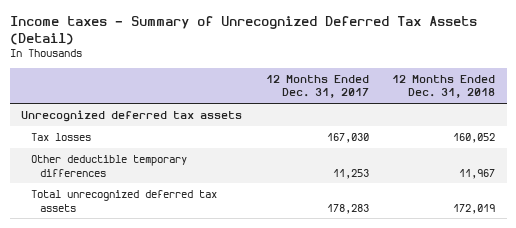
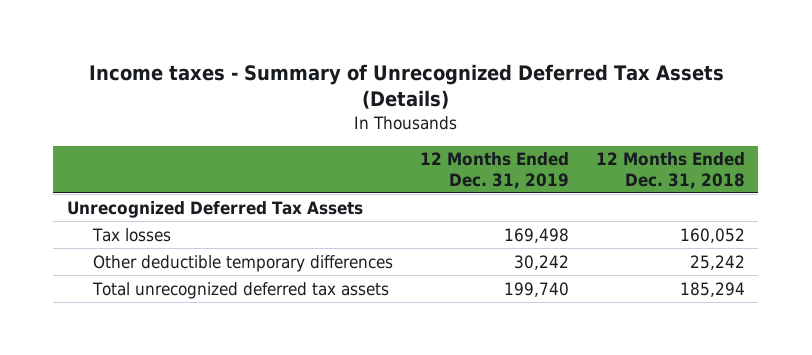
- Income taxes - Summary of Unrecognized Deferred Tax Assets (Detail)
+ Income taxes - Summary of Unrecognized Deferred Tax Assets (Details)
- | 12 Months Ended Dec. 31, 2017 | 12 Months Ended Dec. 31, 2018
+ | 12 Months Ended Dec. 31, 2019 | 12 Months Ended Dec. 31, 2018
- Unrecognized deferred tax assets
+ Unrecognized Deferred Tax Assets
- Other deductible temporary differences | 11,253 | 11,967
- Total unrecognized deferred tax assets | 178,283 | 172,019
+ Other deductible temporary differences | 30,242 | 25,242
+ Total unrecognized deferred tax assets | 199,740 | 185,294

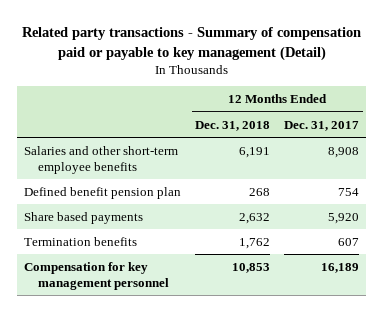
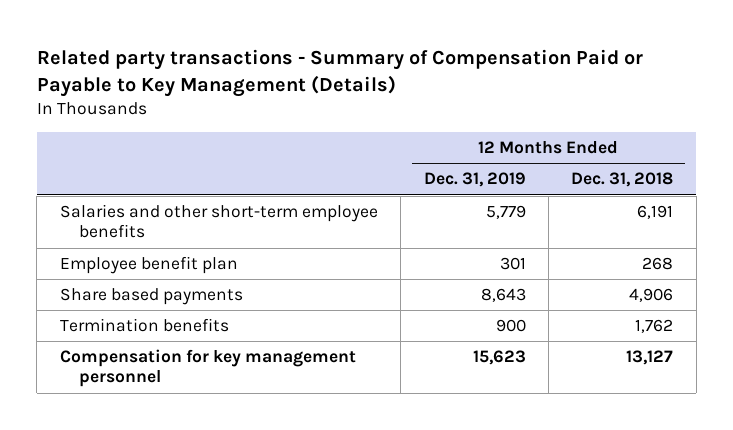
- Related party transactions - Summary of compensation paid or payable to key management (Detail)
+ Related party transactions - Summary of Compensation Paid or Payable to Key Management (Details)
- | 12 Months Ended Dec. 31, 2018 | 12 Months Ended Dec. 31, 2017
+ | 12 Months Ended Dec. 31, 2019 | 12 Months Ended Dec. 31, 2018
- Defined benefit pension plan | 268 | 754
- Share based payments | 2,632 | 5,920
+ Employee benefit plan | 301 | 268
+ Share based payments | 8,643 | 4,906
- Compensation for key management personnel | 10,853 | 16,189
+ Compensation for key management personnel | 15,623 | 13,127

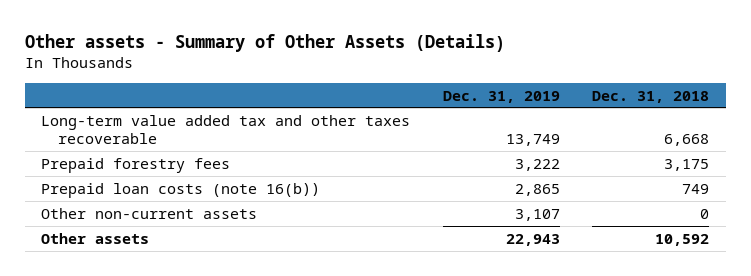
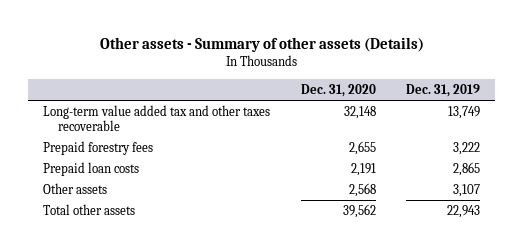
- Other assets - Summary of Other Assets (Details)
+ Other assets - Summary of other assets (Details)
- | Dec. 31, 2019 | Dec. 31, 2018
+ | Dec. 31, 2020 | Dec. 31, 2019
- Prepaid loan costs (note 16(b)) | 2,865 | 749
- Other non-current assets | 3,107 | 0
- Other assets | 22,943 | 10,592
+ Prepaid loan costs | 2,191 | 2,865
+ Other assets | 2,568 | 3,107
+ Total other assets | 39,562 | 22,943

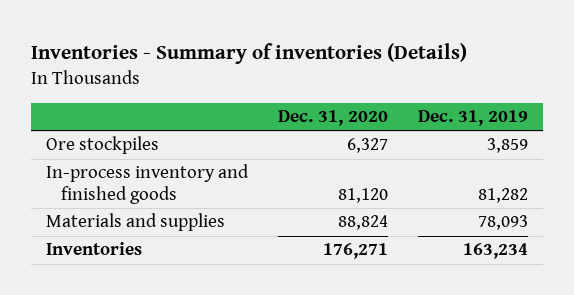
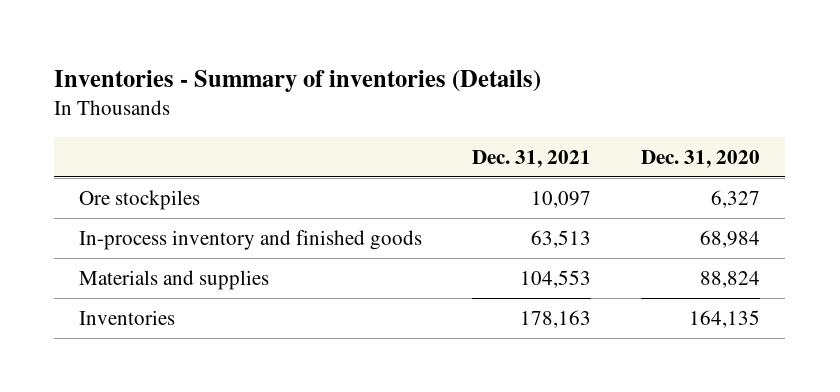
- | Dec. 31, 2020 | Dec. 31, 2019
+ | Dec. 31, 2021 | Dec. 31, 2020
- In-process inventory and finished goods | 81,120 | 81,282
+ In-process inventory and finished goods | 63,513 | 68,984
- Inventories | 176,271 | 163,234
+ Inventories | 178,163 | 164,135

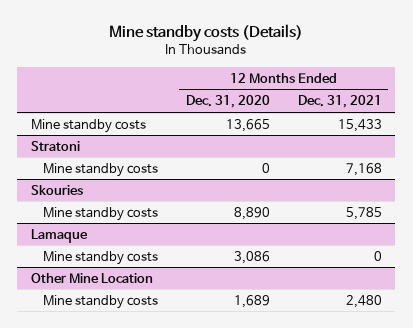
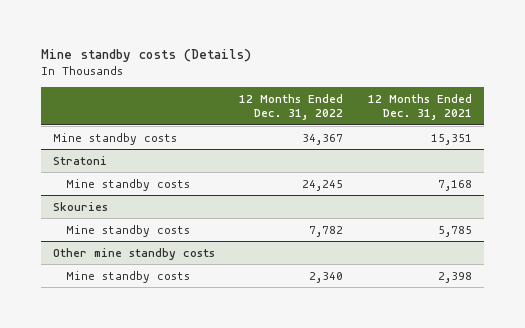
- | 12 Months Ended Dec. 31, 2020 | 12 Months Ended Dec. 31, 2021
+ | 12 Months Ended Dec. 31, 2022 | 12 Months Ended Dec. 31, 2021
- Mine standby costs | 13,665 | 15,433
+ Mine standby costs | 34,367 | 15,351
- Lamaque
- Mine standby costs | 3,086 | 0
- Other Mine Location
- Mine standby costs | 1,689 | 2,480
+ Other mine standby costs
+ Mine standby costs | 2,340 | 2,398

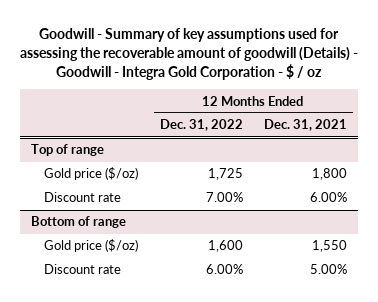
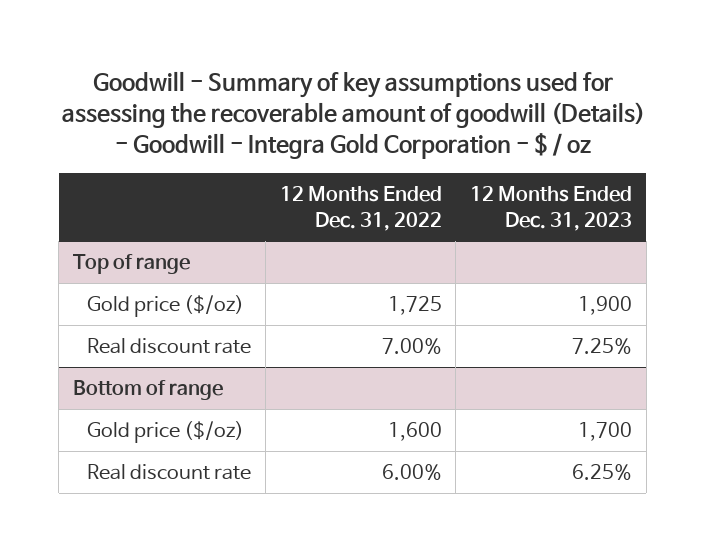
- | 12 Months Ended Dec. 31, 2022 | 12 Months Ended Dec. 31, 2021
+ | 12 Months Ended Dec. 31, 2022 | 12 Months Ended Dec. 31, 2023
@ Top of range
- Discount rate | 7.00% | 6.00%
+ Real discount rate | 7.00% | 7.25%
@ Bottom of range
- Discount rate | 6.00% | 5.00%
+ Real discount rate | 6.00% | 6.25%

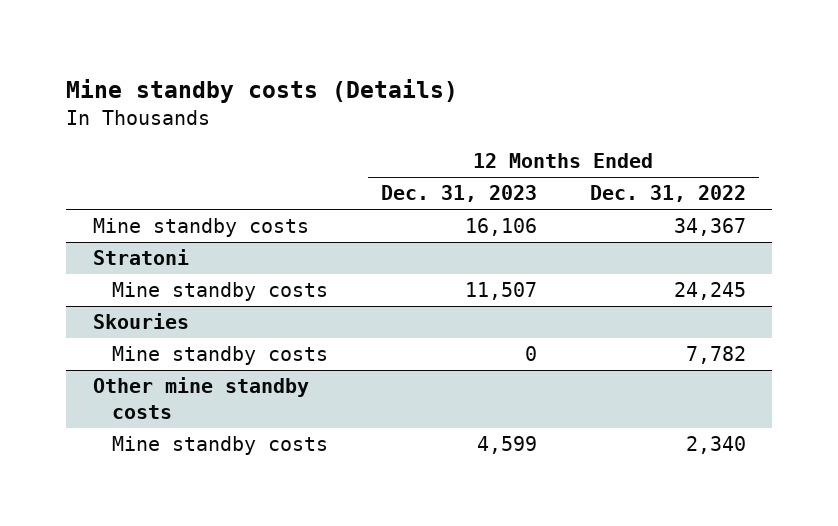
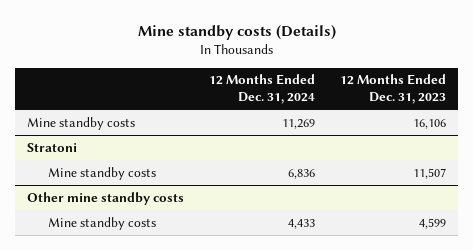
- | 12 Months Ended Dec. 31, 2023 | 12 Months Ended Dec. 31, 2022
+ | 12 Months Ended Dec. 31, 2024 | 12 Months Ended Dec. 31, 2023
- Skouries
- Mine standby costs | 0 | 7,782

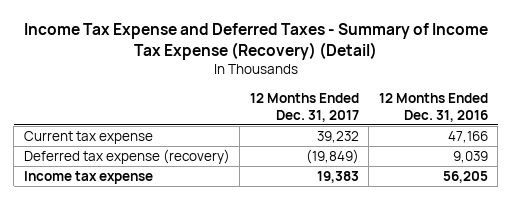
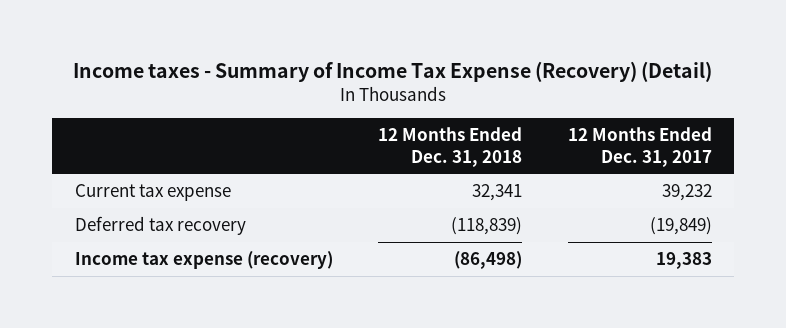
- Income Tax Expense and Deferred Taxes - Summary of Income Tax Expense (Recovery) (Detail)
+ Income taxes - Summary of Income Tax Expense (Recovery) (Detail)
- | 12 Months Ended Dec. 31, 2017 | 12 Months Ended Dec. 31, 2016
+ | 12 Months Ended Dec. 31, 2018 | 12 Months Ended Dec. 31, 2017
- Deferred tax expense (recovery) | (19,849) | 9,039
- Income tax expense | 19,383 | 56,205
+ Deferred tax recovery | (118,839) | (19,849)
+ Income tax expense (recovery) | (86,498) | 19,383

